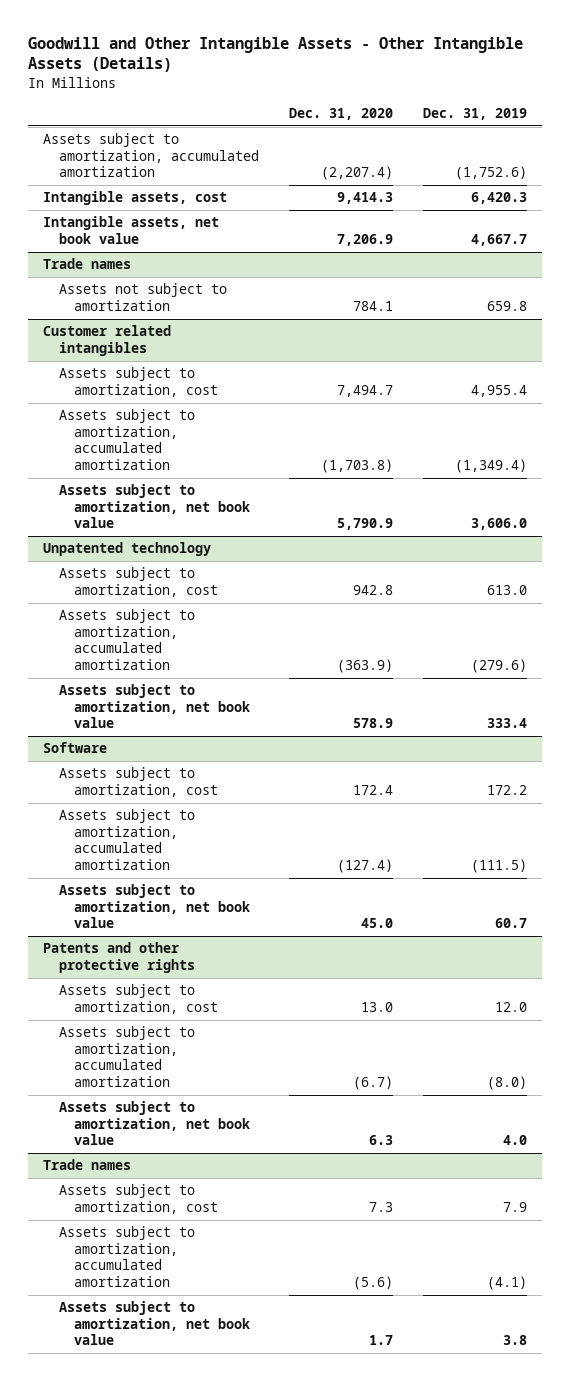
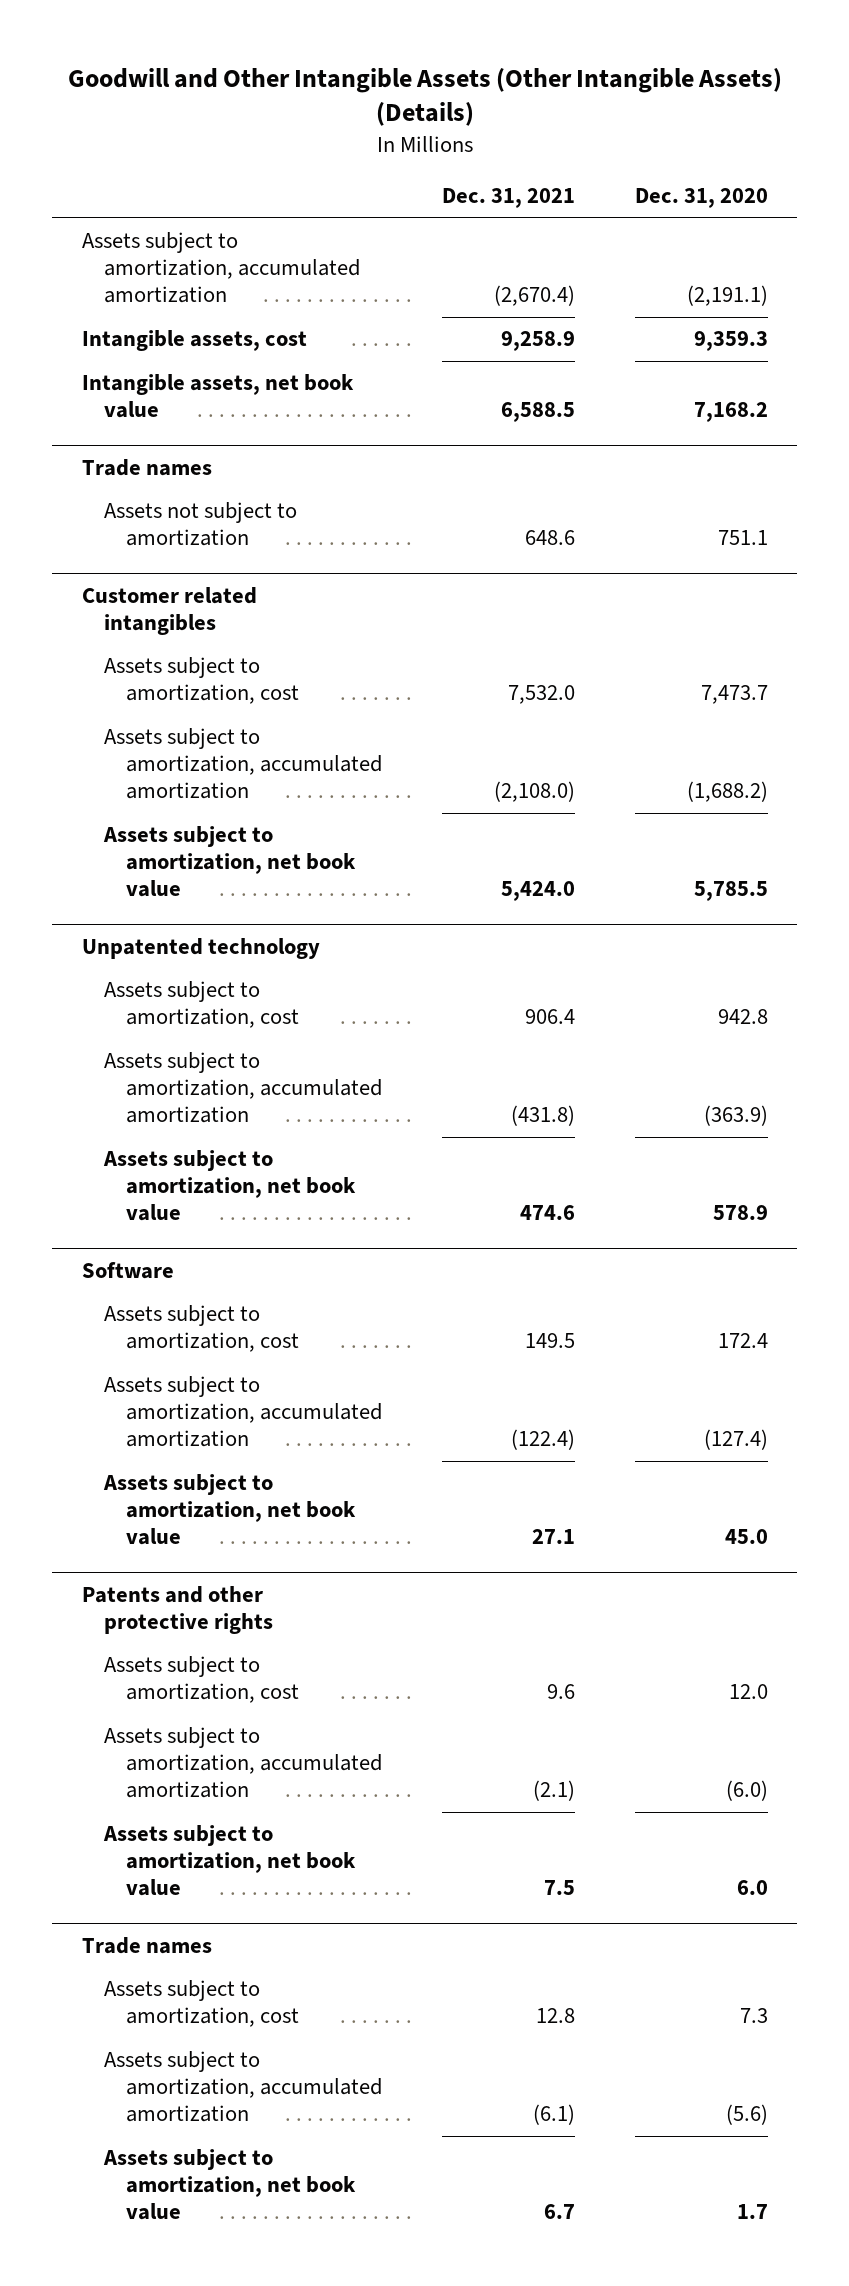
- Goodwill and Other Intangible Assets - Other Intangible Assets (Details)
+ Goodwill and Other Intangible Assets (Other Intangible Assets) (Details)
- | Dec. 31, 2020 | Dec. 31, 2019
+ | Dec. 31, 2021 | Dec. 31, 2020
- Assets subject to amortization, accumulated amortization | (2,207.4) | (1,752.6)
- Intangible assets, cost | 9,414.3 | 6,420.3
- Intangible assets, net book value | 7,206.9 | 4,667.7
+ Assets subject to amortization, accumulated amortization | (2,670.4) | (2,191.1)
+ Intangible assets, cost | 9,258.9 | 9,359.3
+ Intangible assets, net book value | 6,588.5 | 7,168.2
@ Trade names
- Assets not subject to amortization | 784.1 | 659.8
+ Assets not subject to amortization | 648.6 | 751.1
@ Customer related intangibles
- Assets subject to amortization, cost | 7,494.7 | 4,955.4
- Assets subject to amortization, accumulated amortization | (1,703.8) | (1,349.4)
- Assets subject to amortization, net book value | 5,790.9 | 3,606.0
+ Assets subject to amortization, cost | 7,532.0 | 7,473.7
+ Assets subject to amortization, accumulated amortization | (2,108.0) | (1,688.2)
+ Assets subject to amortization, net book value | 5,424.0 | 5,785.5
@ Patents and other protective rights
- Assets subject to amortization, cost | 13.0 | 12.0
- Assets subject to amortization, accumulated amortization | (6.7) | (8.0)
- Assets subject to amortization, net book value | 6.3 | 4.0
+ Assets subject to amortization, cost | 9.6 | 12.0
+ Assets subject to amortization, accumulated amortization | (2.1) | (6.0)
+ Assets subject to amortization, net book value | 7.5 | 6.0

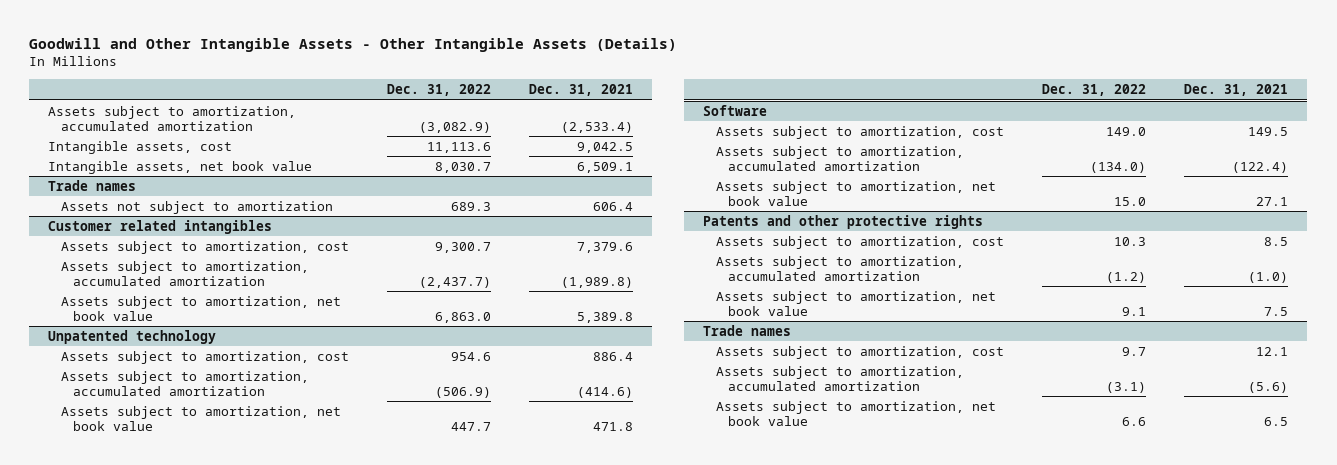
- Goodwill and Other Intangible Assets (Other Intangible Assets) (Details)
+ Goodwill and Other Intangible Assets - Other Intangible Assets (Details)
- | Dec. 31, 2021 | Dec. 31, 2020
+ | Dec. 31, 2022 | Dec. 31, 2021
- Assets subject to amortization, accumulated amortization | (2,670.4) | (2,191.1)
- Intangible assets, cost | 9,258.9 | 9,359.3
- Intangible assets, net book value | 6,588.5 | 7,168.2
+ Assets subject to amortization, accumulated amortization | (3,082.9) | (2,533.4)
+ Intangible assets, cost | 11,113.6 | 9,042.5
+ Intangible assets, net book value | 8,030.7 | 6,509.1
@ Trade names
- Assets not subject to amortization | 648.6 | 751.1
+ Assets not subject to amortization | 689.3 | 606.4
@ Customer related intangibles
- Assets subject to amortization, cost | 7,532.0 | 7,473.7
- Assets subject to amortization, accumulated amortization | (2,108.0) | (1,688.2)
- Assets subject to amortization, net book value | 5,424.0 | 5,785.5
+ Assets subject to amortization, cost | 9,300.7 | 7,379.6
+ Assets subject to amortization, accumulated amortization | (2,437.7) | (1,989.8)
+ Assets subject to amortization, net book value | 6,863.0 | 5,389.8
@ Unpatented technology
- Assets subject to amortization, cost | 906.4 | 942.8
- Assets subject to amortization, accumulated amortization | (431.8) | (363.9)
- Assets subject to amortization, net book value | 474.6 | 578.9
+ Assets subject to amortization, cost | 954.6 | 886.4
+ Assets subject to amortization, accumulated amortization | (506.9) | (414.6)
+ Assets subject to amortization, net book value | 447.7 | 471.8
@ Patents and other protective rights
- Assets subject to amortization, cost | 9.6 | 12.0
- Assets subject to amortization, accumulated amortization | (2.1) | (6.0)
+ Assets subject to amortization, cost | 10.3 | 8.5
+ Assets subject to amortization, accumulated amortization | (1.2) | (1.0)
@ Trade names
- Assets subject to amortization, cost | 12.8 | 7.3
- Assets subject to amortization, accumulated amortization | (6.1) | (5.6)
- Assets subject to amortization, net book value | 6.7 | 1.7
+ Assets subject to amortization, cost | 9.7 | 12.1
+ Assets subject to amortization, accumulated amortization | (3.1) | (5.6)
+ Assets subject to amortization, net book value | 6.6 | 6.5

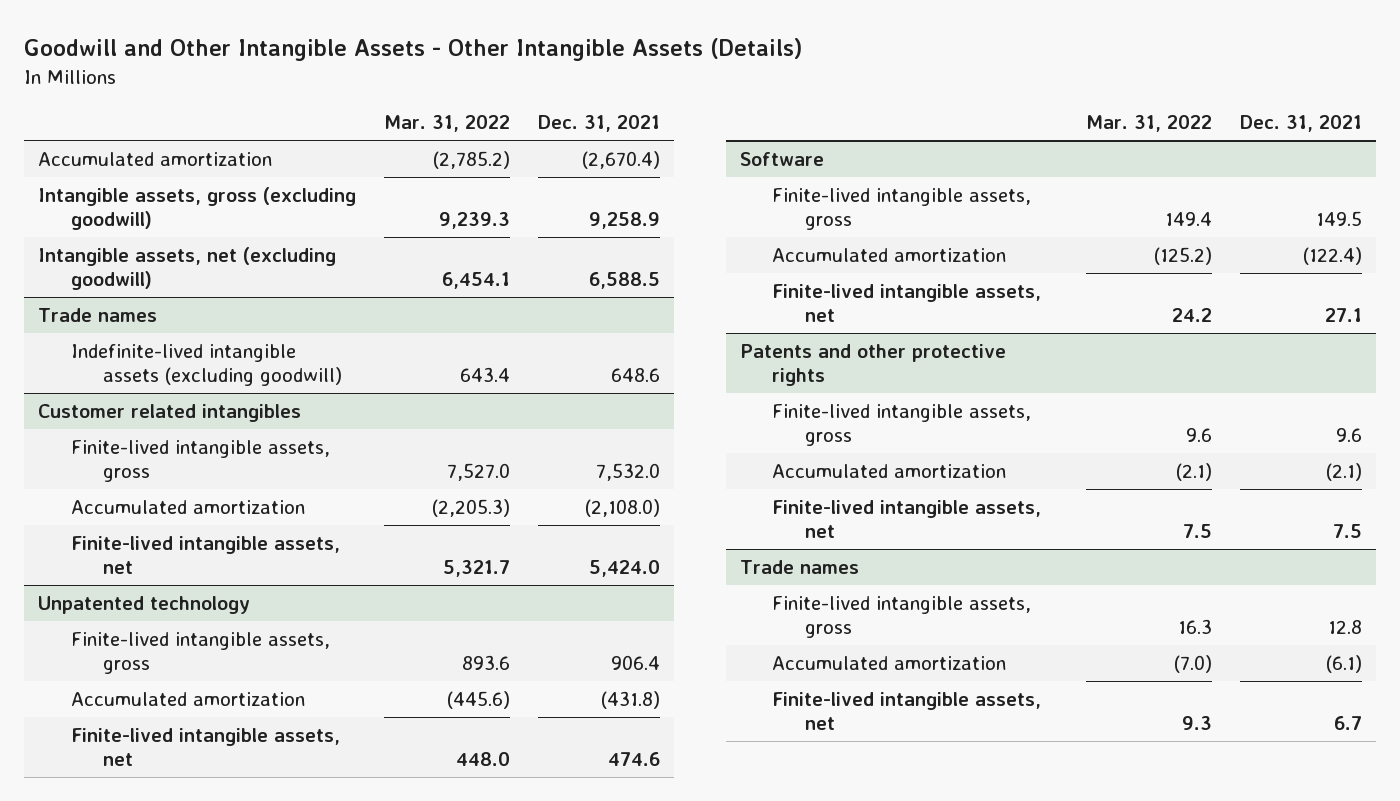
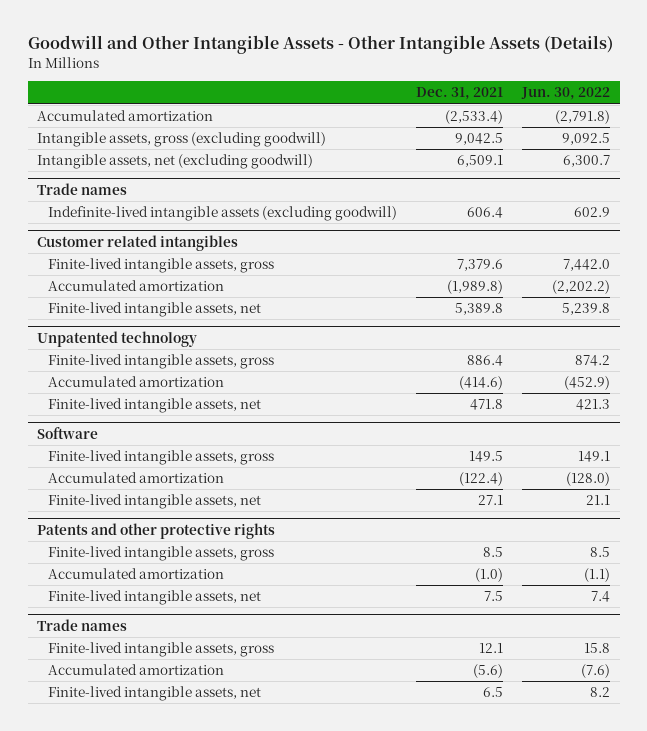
- | Mar. 31, 2022 | Dec. 31, 2021
+ | Dec. 31, 2021 | Jun. 30, 2022
- Accumulated amortization | (2,785.2) | (2,670.4)
- Intangible assets, gross (excluding goodwill) | 9,239.3 | 9,258.9
- Intangible assets, net (excluding goodwill) | 6,454.1 | 6,588.5
+ Accumulated amortization | (2,533.4) | (2,791.8)
+ Intangible assets, gross (excluding goodwill) | 9,042.5 | 9,092.5
+ Intangible assets, net (excluding goodwill) | 6,509.1 | 6,300.7
@ Trade names
- Indefinite-lived intangible assets (excluding goodwill) | 643.4 | 648.6
+ Indefinite-lived intangible assets (excluding goodwill) | 606.4 | 602.9
@ Customer related intangibles
- Finite-lived intangible assets, gross | 7,527.0 | 7,532.0
- Accumulated amortization | (2,205.3) | (2,108.0)
- Finite-lived intangible assets, net | 5,321.7 | 5,424.0
+ Finite-lived intangible assets, gross | 7,379.6 | 7,442.0
+ Accumulated amortization | (1,989.8) | (2,202.2)
+ Finite-lived intangible assets, net | 5,389.8 | 5,239.8
@ Unpatented technology
- Finite-lived intangible assets, gross | 893.6 | 906.4
- Accumulated amortization | (445.6) | (431.8)
- Finite-lived intangible assets, net | 448.0 | 474.6
+ Finite-lived intangible assets, gross | 886.4 | 874.2
+ Accumulated amortization | (414.6) | (452.9)
+ Finite-lived intangible assets, net | 471.8 | 421.3
@ Patents and other protective rights
- Finite-lived intangible assets, gross | 9.6 | 9.6
- Accumulated amortization | (2.1) | (2.1)
+ Finite-lived intangible assets, gross | 8.5 | 8.5
+ Accumulated amortization | (1.0) | (1.1)
@ Trade names
- Finite-lived intangible assets, gross | 16.3 | 12.8
- Accumulated amortization | (7.0) | (6.1)
- Finite-lived intangible assets, net | 9.3 | 6.7
+ Finite-lived intangible assets, gross | 12.1 | 15.8
+ Accumulated amortization | (5.6) | (7.6)
+ Finite-lived intangible assets, net | 6.5 | 8.2

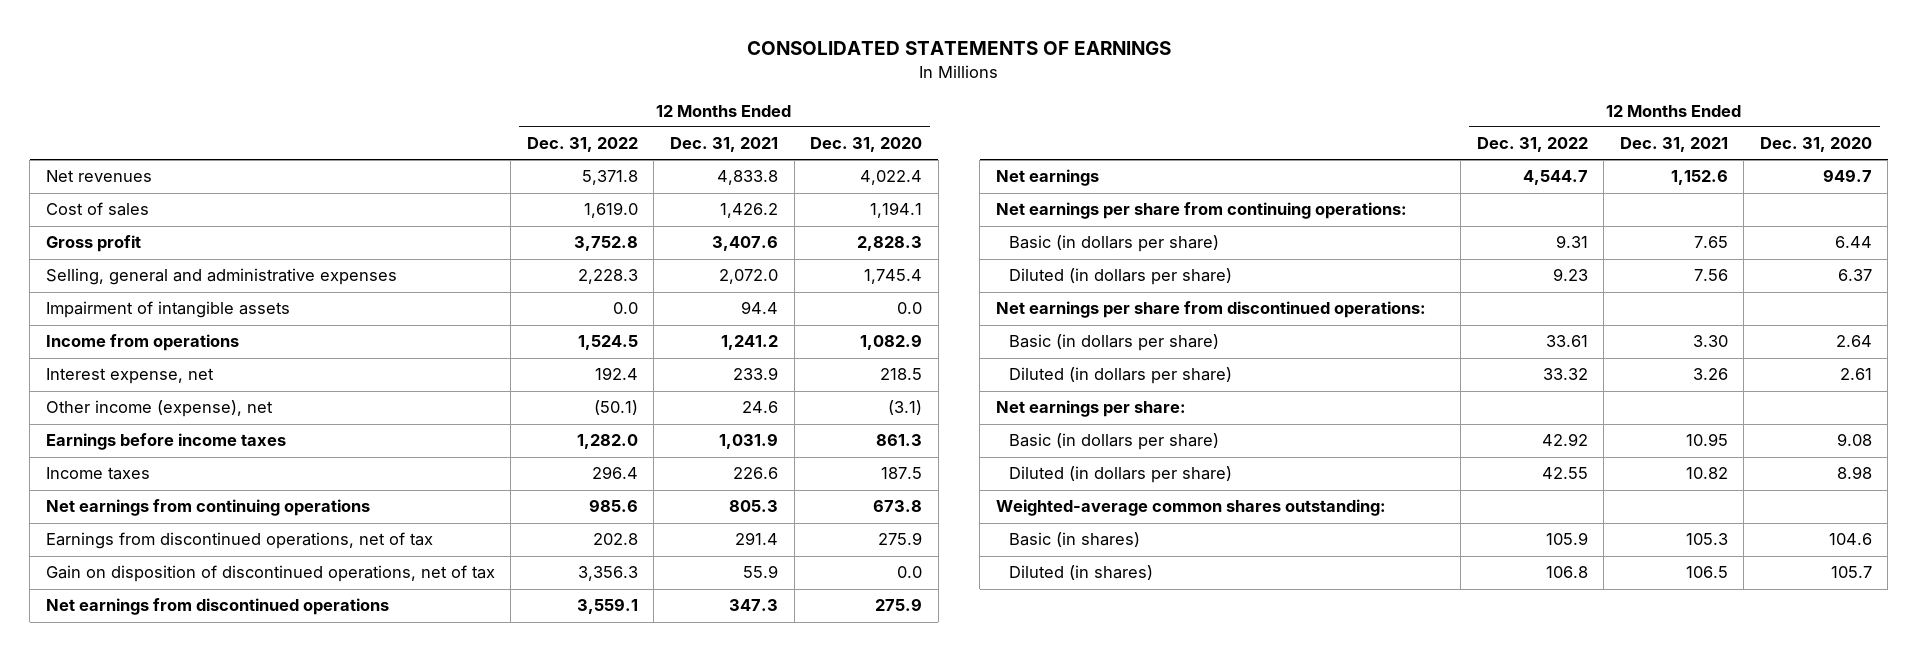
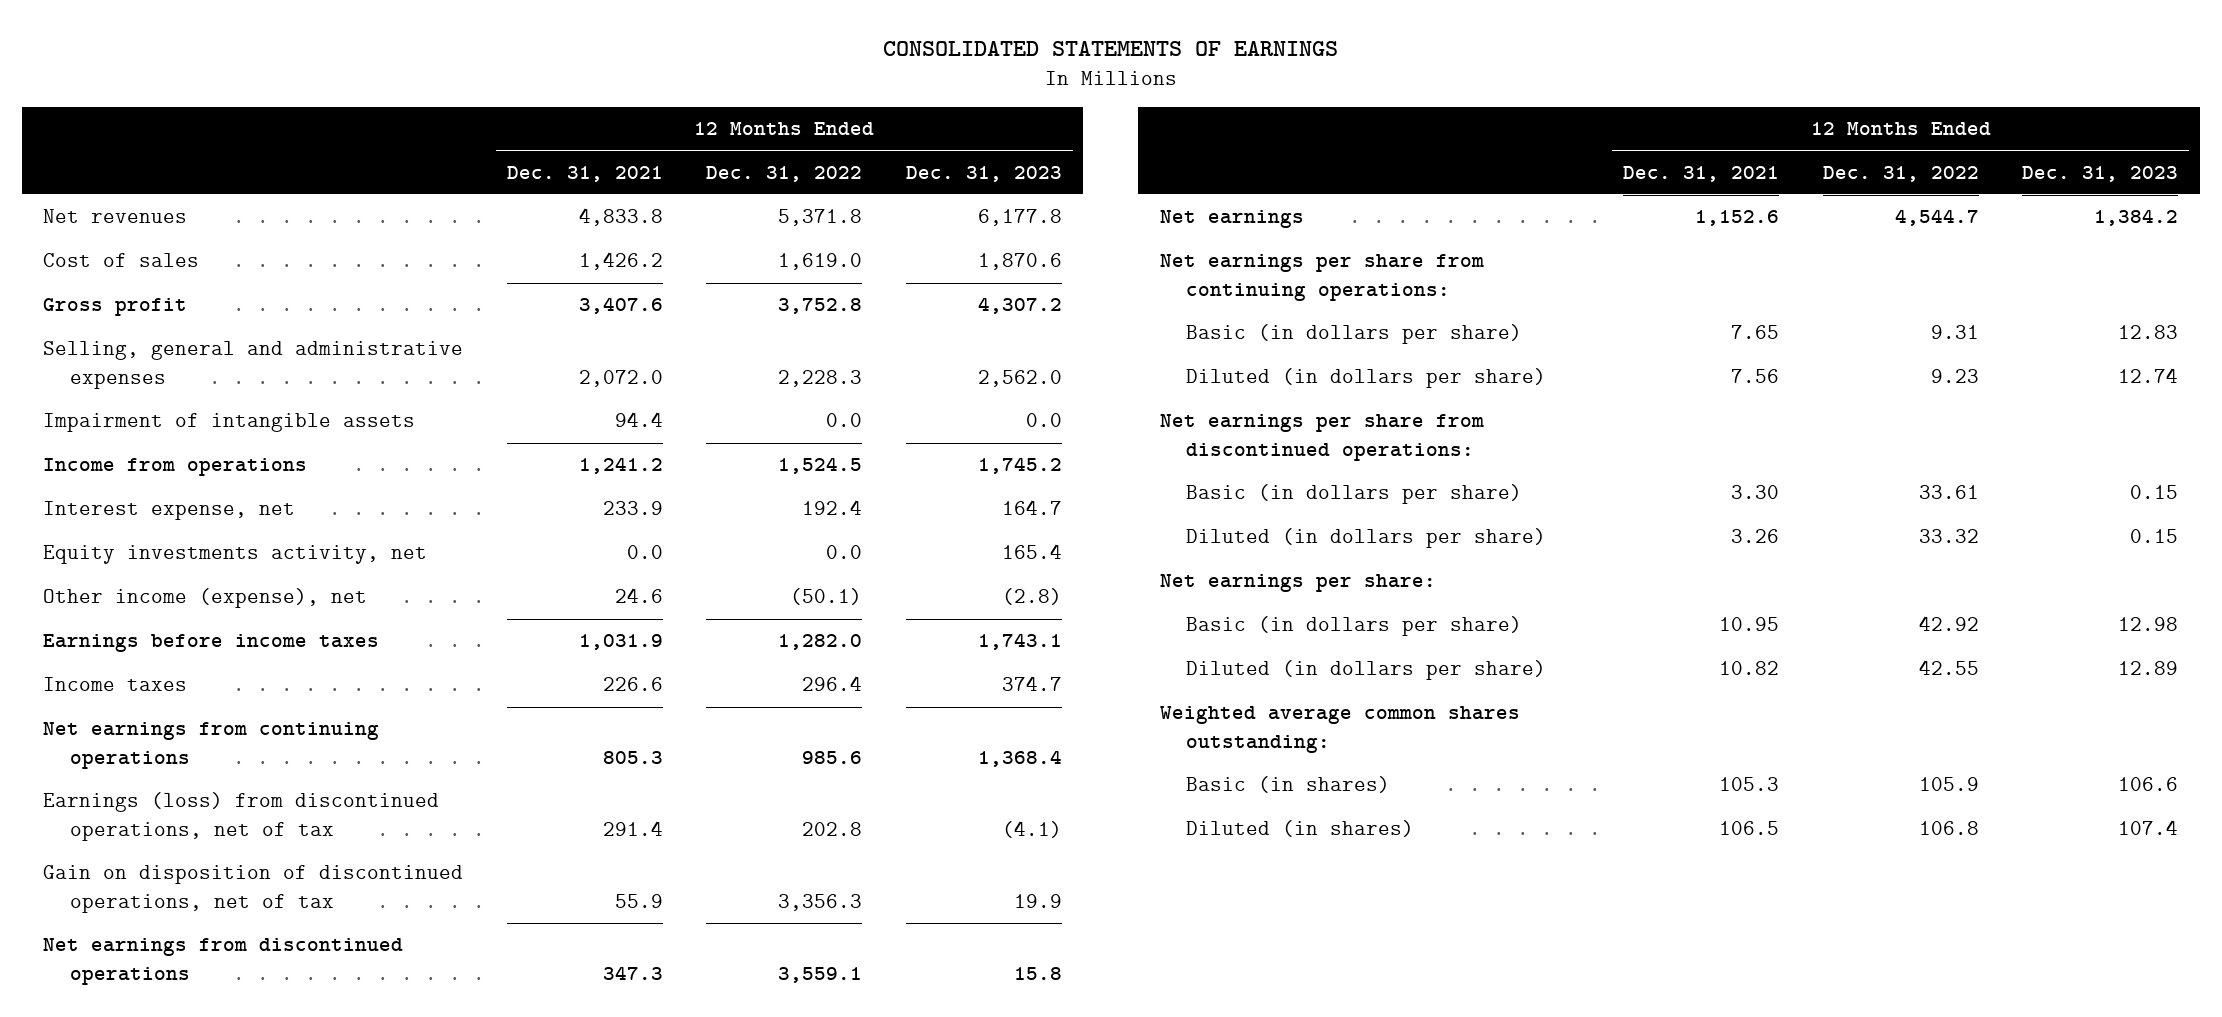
- | 12 Months Ended Dec. 31, 2022 | 12 Months Ended Dec. 31, 2021 | 12 Months Ended Dec. 31, 2020
+ | 12 Months Ended Dec. 31, 2021 | 12 Months Ended Dec. 31, 2022 | 12 Months Ended Dec. 31, 2023
+ Equity investments activity, net | 0.0 | 0.0 | 165.4
- Earnings from discontinued operations, net of tax | 202.8 | 291.4 | 275.9
+ Earnings (loss) from discontinued operations, net of tax | 291.4 | 202.8 | (4.1)
- Weighted-average common shares outstanding:
+ Weighted average common shares outstanding:

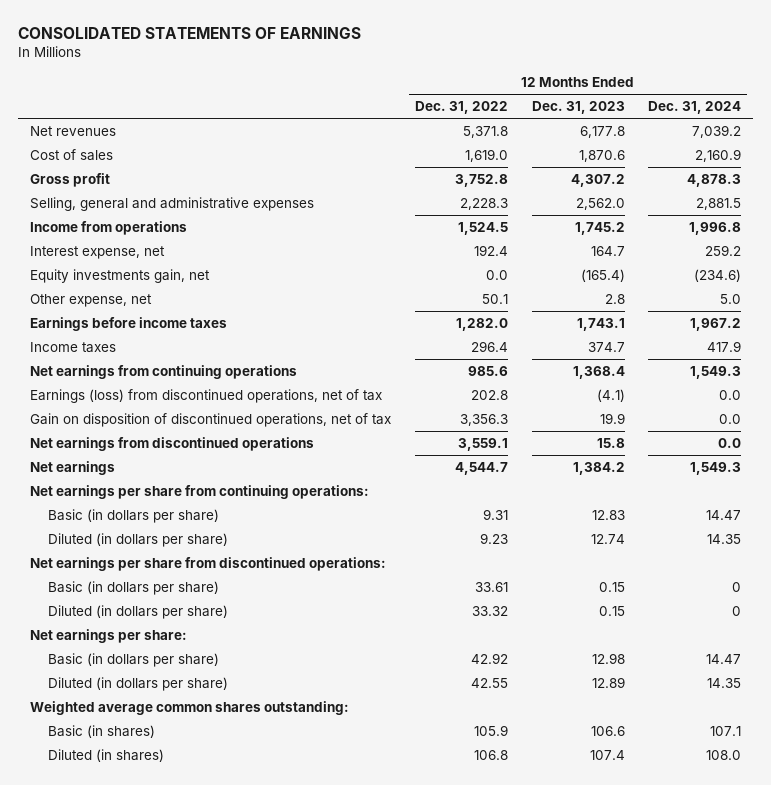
- | 12 Months Ended Dec. 31, 2021 | 12 Months Ended Dec. 31, 2022 | 12 Months Ended Dec. 31, 2023
+ | 12 Months Ended Dec. 31, 2022 | 12 Months Ended Dec. 31, 2023 | 12 Months Ended Dec. 31, 2024
- Impairment of intangible assets | 94.4 | 0.0 | 0.0
- Equity investments activity, net | 0.0 | 0.0 | 165.4
- Other income (expense), net | 24.6 | (50.1) | (2.8)
+ Equity investments gain, net | 0.0 | (165.4) | (234.6)
+ Other expense, net | 50.1 | 2.8 | 5.0

